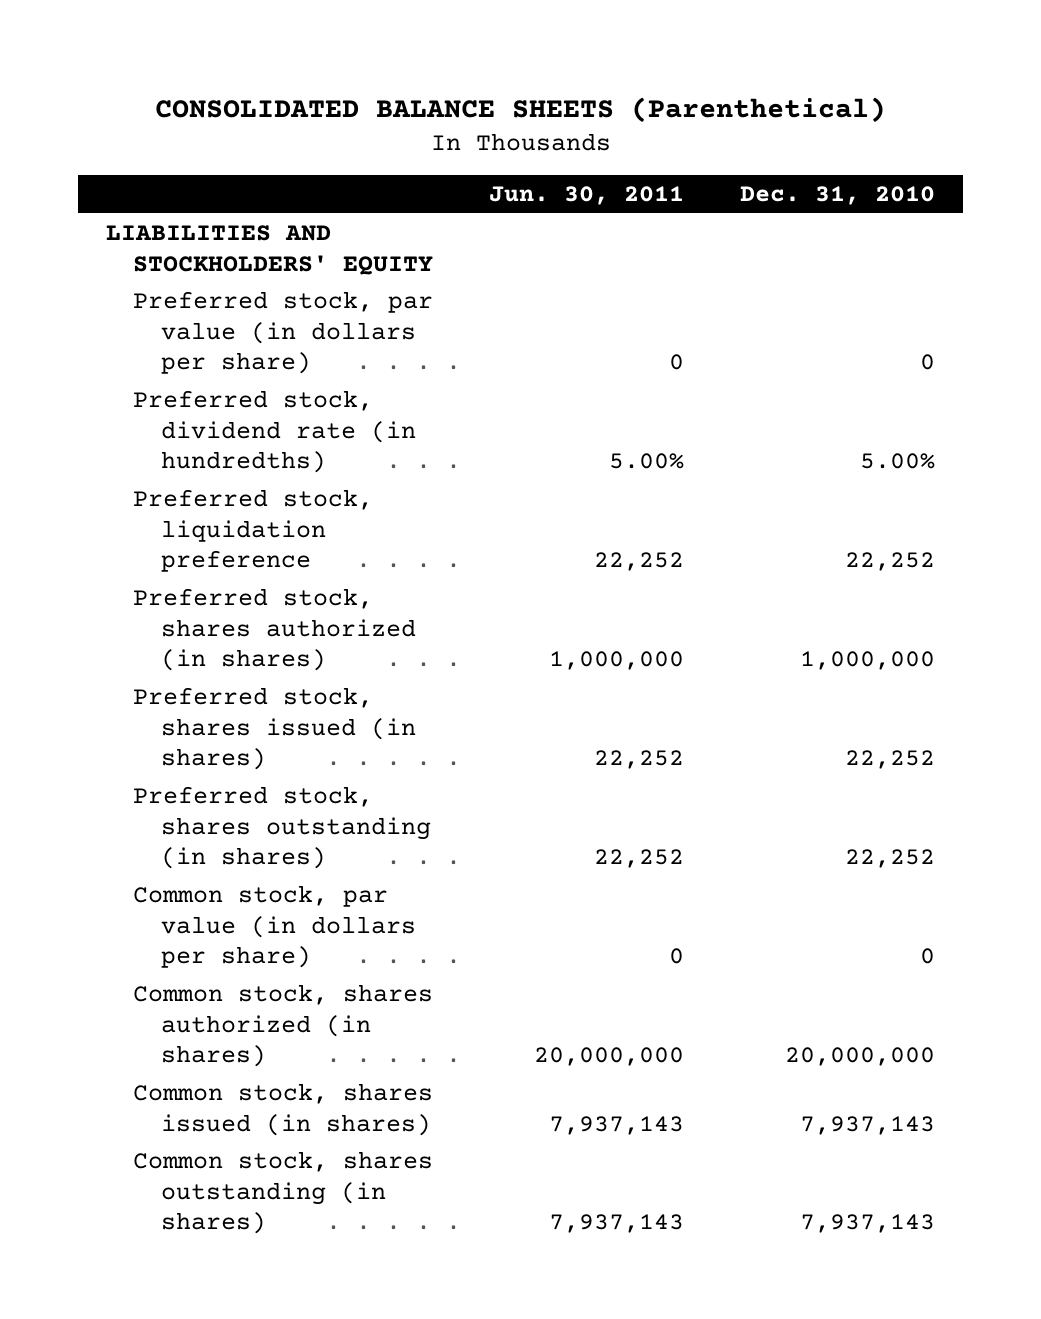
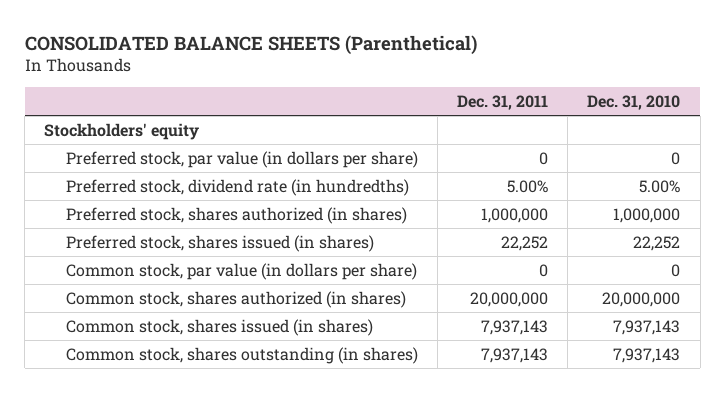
- | Jun. 30, 2011 | Dec. 31, 2010
+ | Dec. 31, 2011 | Dec. 31, 2010
- LIABILITIES AND STOCKHOLDERS' EQUITY
+ Stockholders' equity
- Preferred stock, liquidation preference | 22,252 | 22,252
- Preferred stock, shares outstanding (in shares) | 22,252 | 22,252

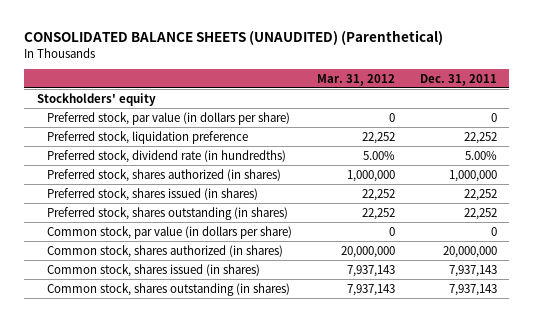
- CONSOLIDATED BALANCE SHEETS (Parenthetical)
+ CONSOLIDATED BALANCE SHEETS (UNAUDITED) (Parenthetical)
- | Dec. 31, 2011 | Dec. 31, 2010
+ | Mar. 31, 2012 | Dec. 31, 2011
+ Preferred stock, liquidation preference | 22,252 | 22,252
+ Preferred stock, shares outstanding (in shares) | 22,252 | 22,252

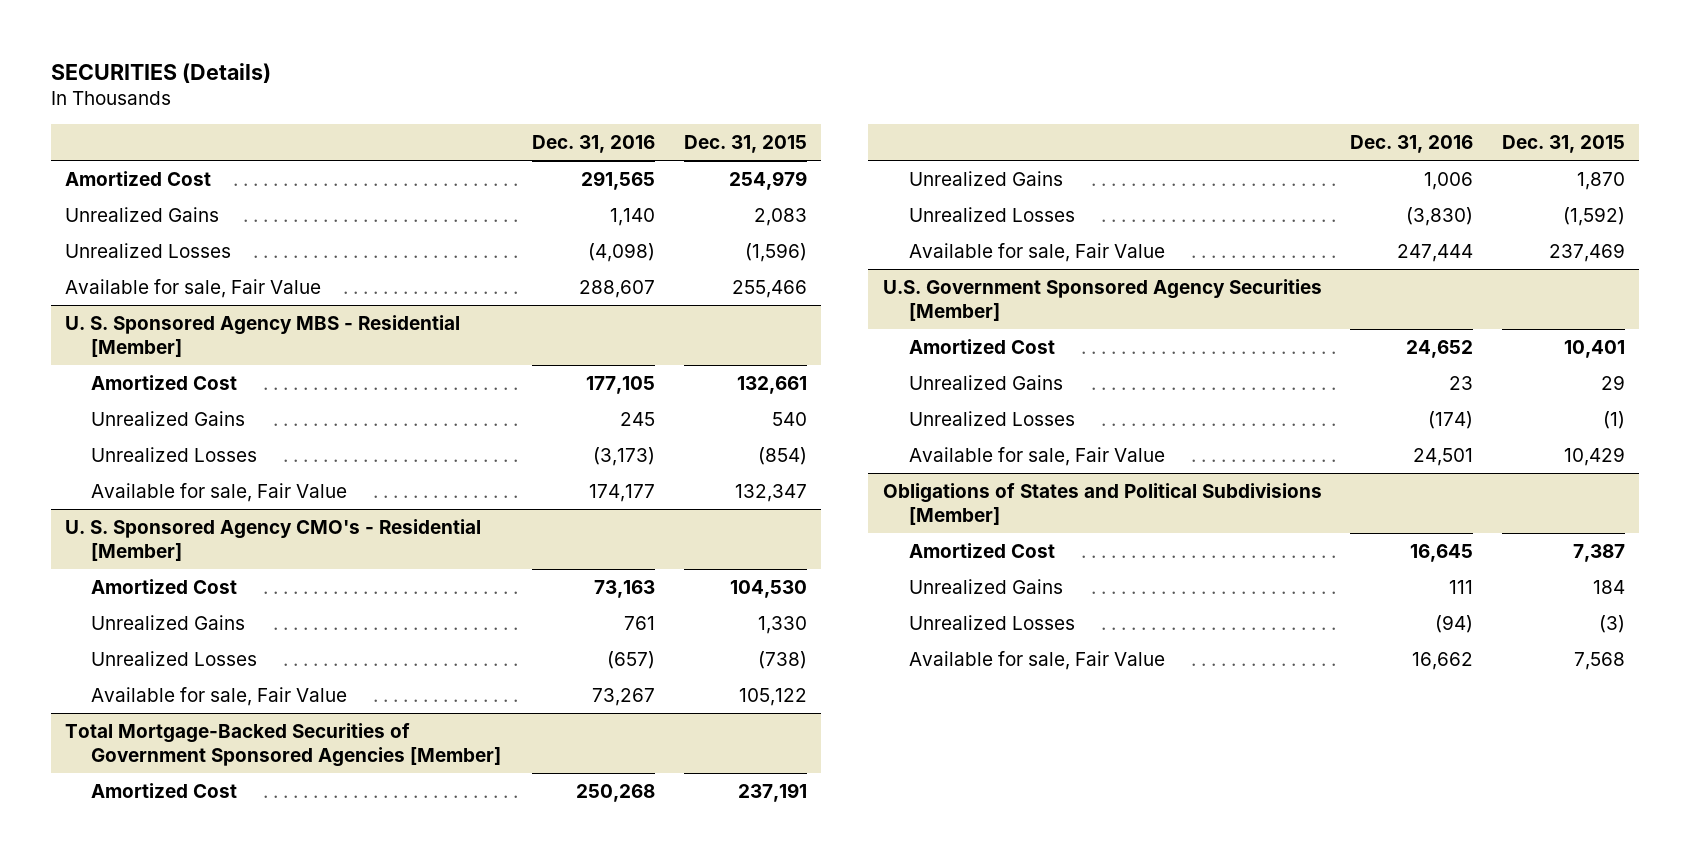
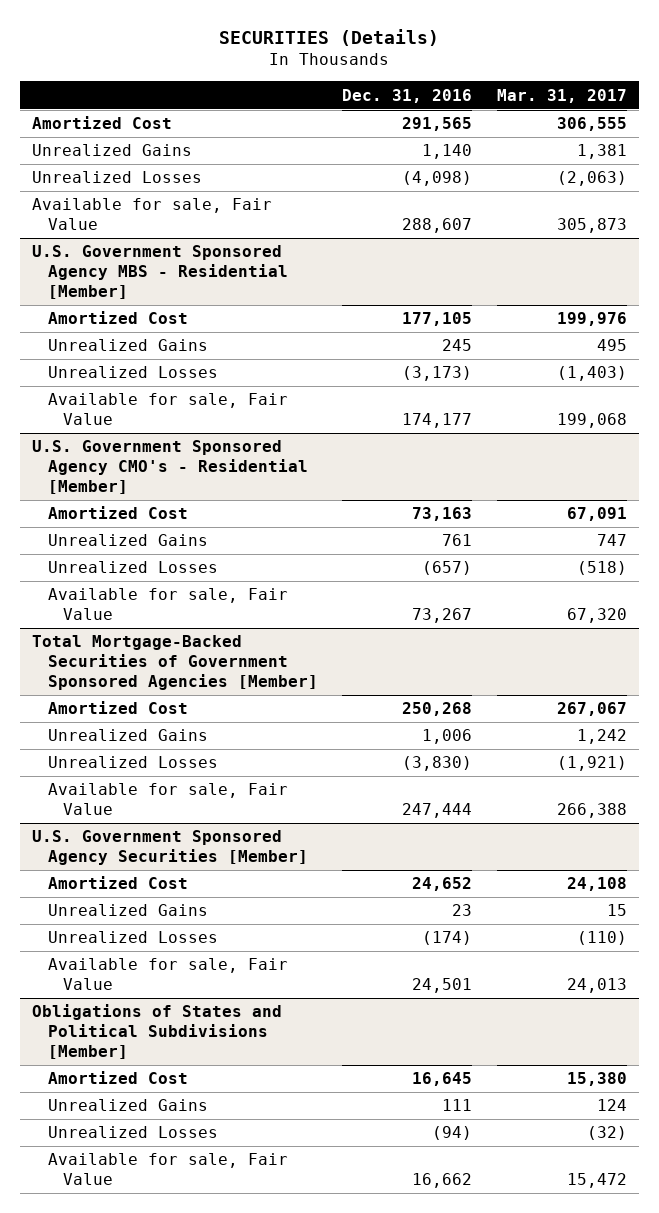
- | Dec. 31, 2016 | Dec. 31, 2015
+ | Dec. 31, 2016 | Mar. 31, 2017
- U. S. Sponsored Agency MBS - Residential [Member]
+ U.S. Government Sponsored Agency MBS - Residential [Member]
- U. S. Sponsored Agency CMO's - Residential [Member]
+ U.S. Government Sponsored Agency CMO's - Residential [Member]

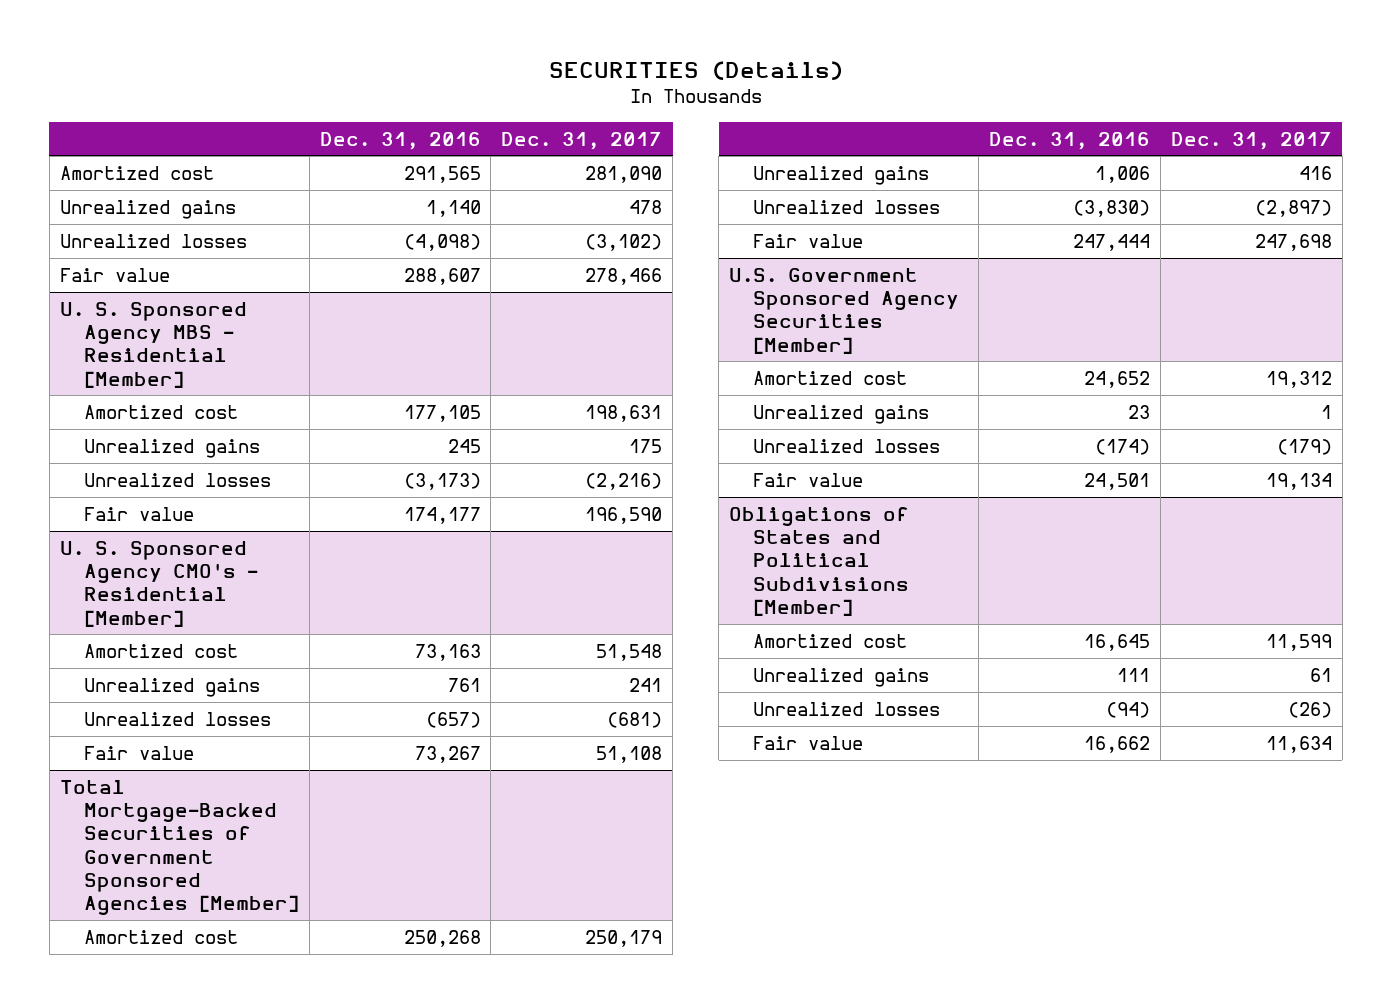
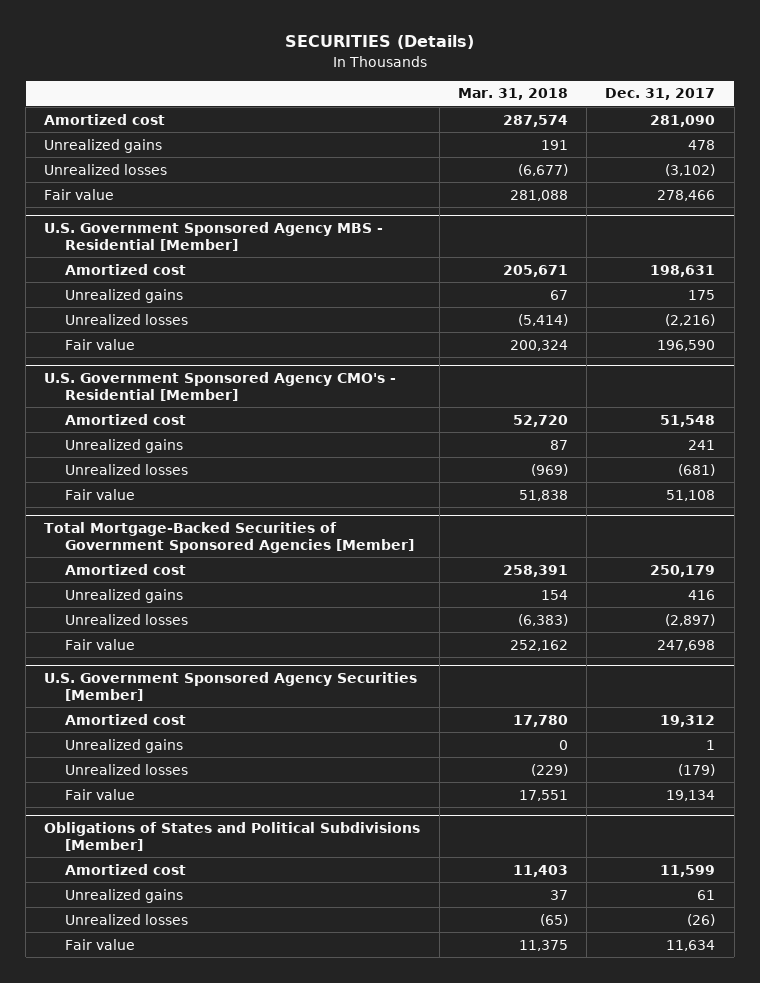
- | Dec. 31, 2016 | Dec. 31, 2017
+ | Mar. 31, 2018 | Dec. 31, 2017
- U. S. Sponsored Agency MBS - Residential [Member]
+ U.S. Government Sponsored Agency MBS - Residential [Member]
- U. S. Sponsored Agency CMO's - Residential [Member]
+ U.S. Government Sponsored Agency CMO's - Residential [Member]

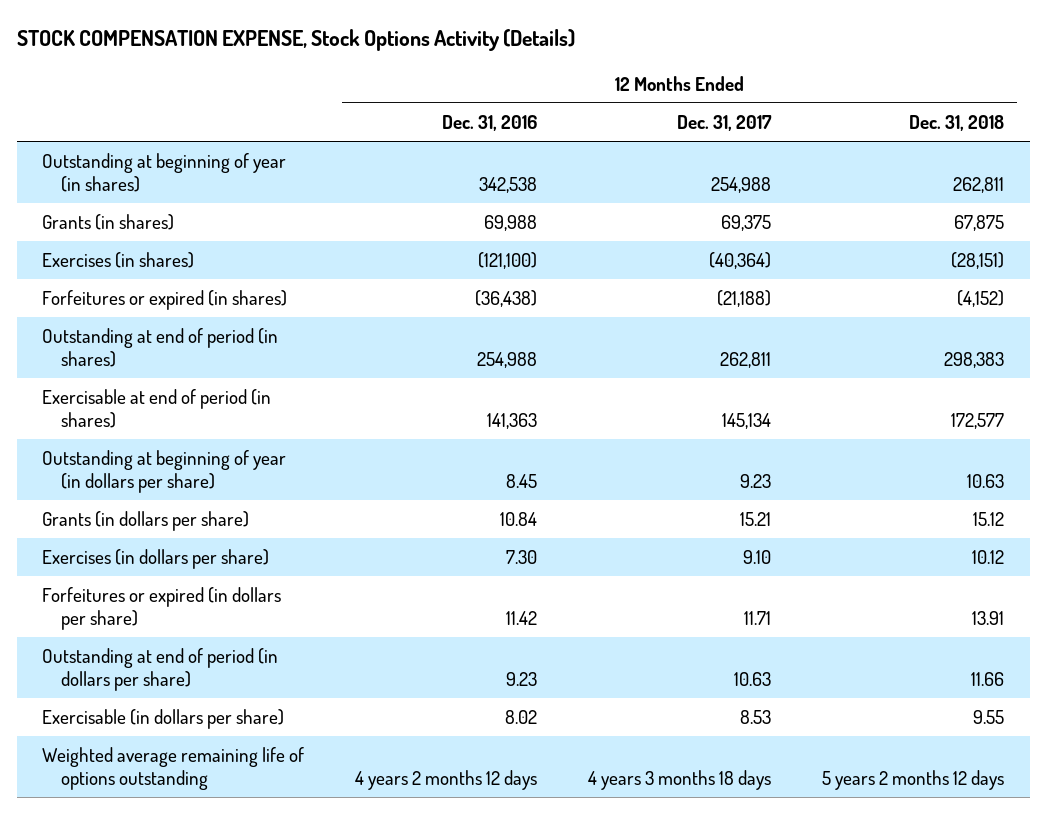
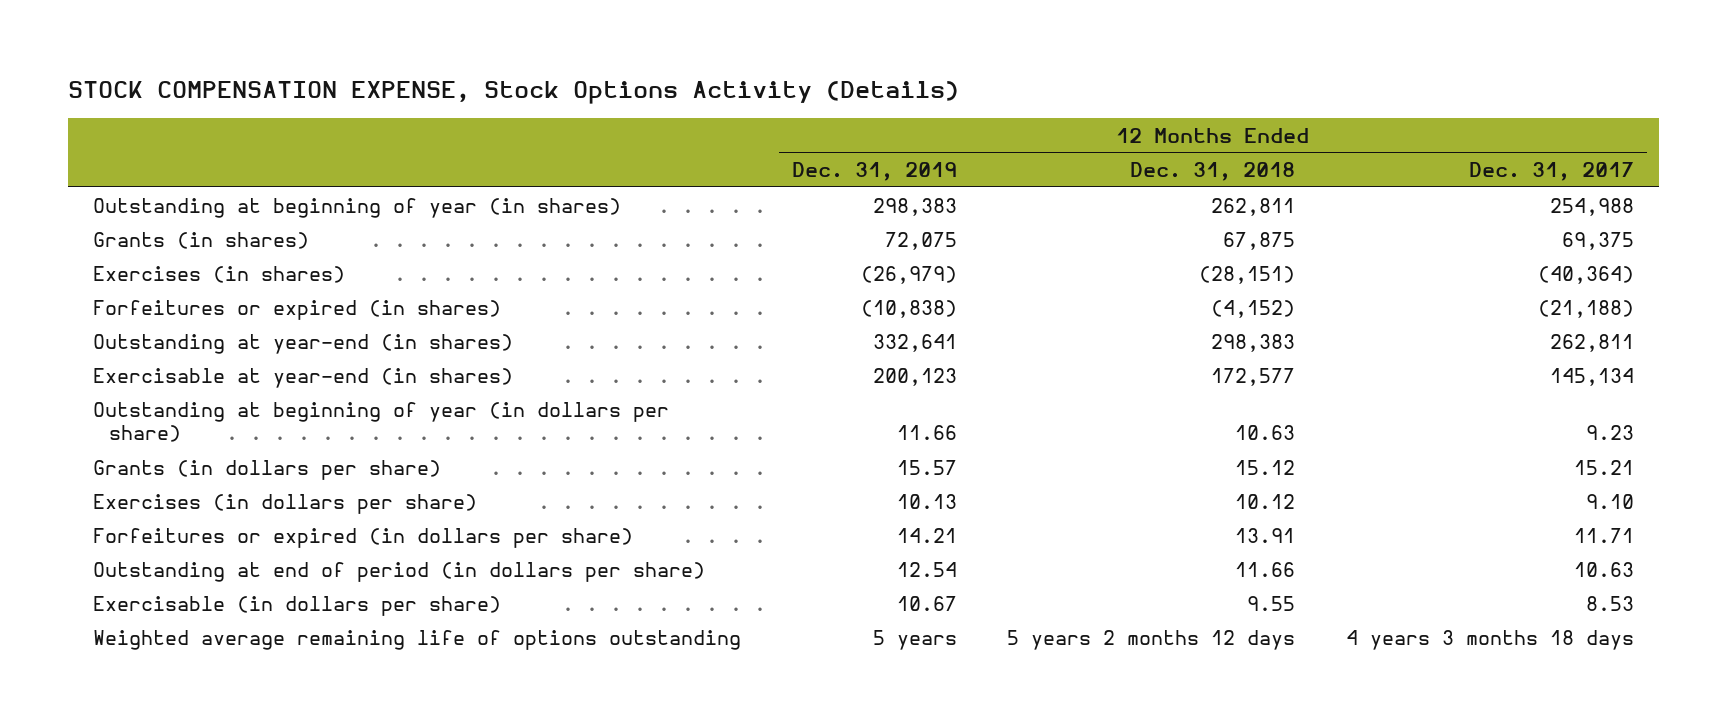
- | 12 Months Ended Dec. 31, 2016 | 12 Months Ended Dec. 31, 2017 | 12 Months Ended Dec. 31, 2018
+ | 12 Months Ended Dec. 31, 2019 | 12 Months Ended Dec. 31, 2018 | 12 Months Ended Dec. 31, 2017
- Outstanding at end of period (in shares) | 254,988 | 262,811 | 298,383
- Exercisable at end of period (in shares) | 141,363 | 145,134 | 172,577
+ Outstanding at year-end (in shares) | 332,641 | 298,383 | 262,811
+ Exercisable at year-end (in shares) | 200,123 | 172,577 | 145,134

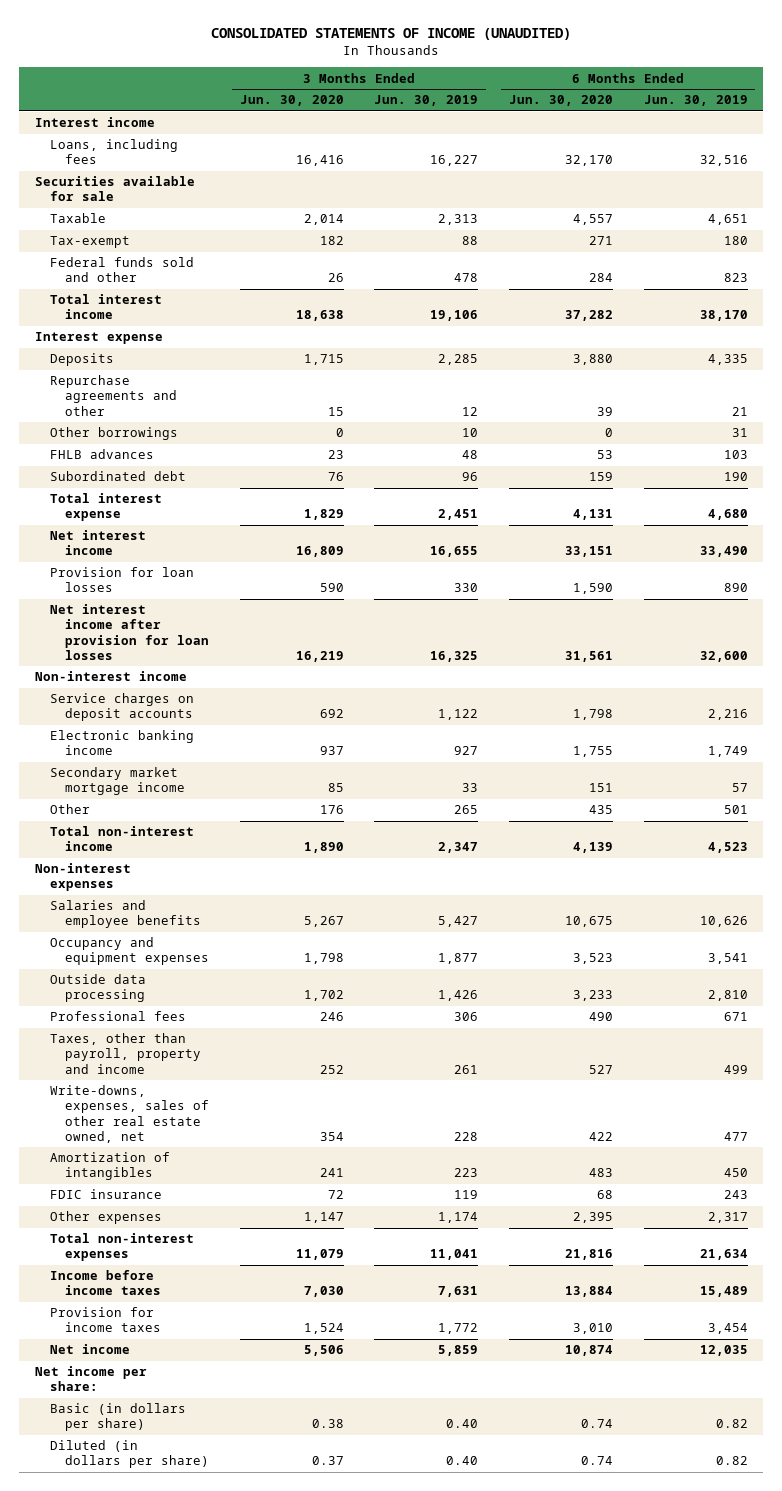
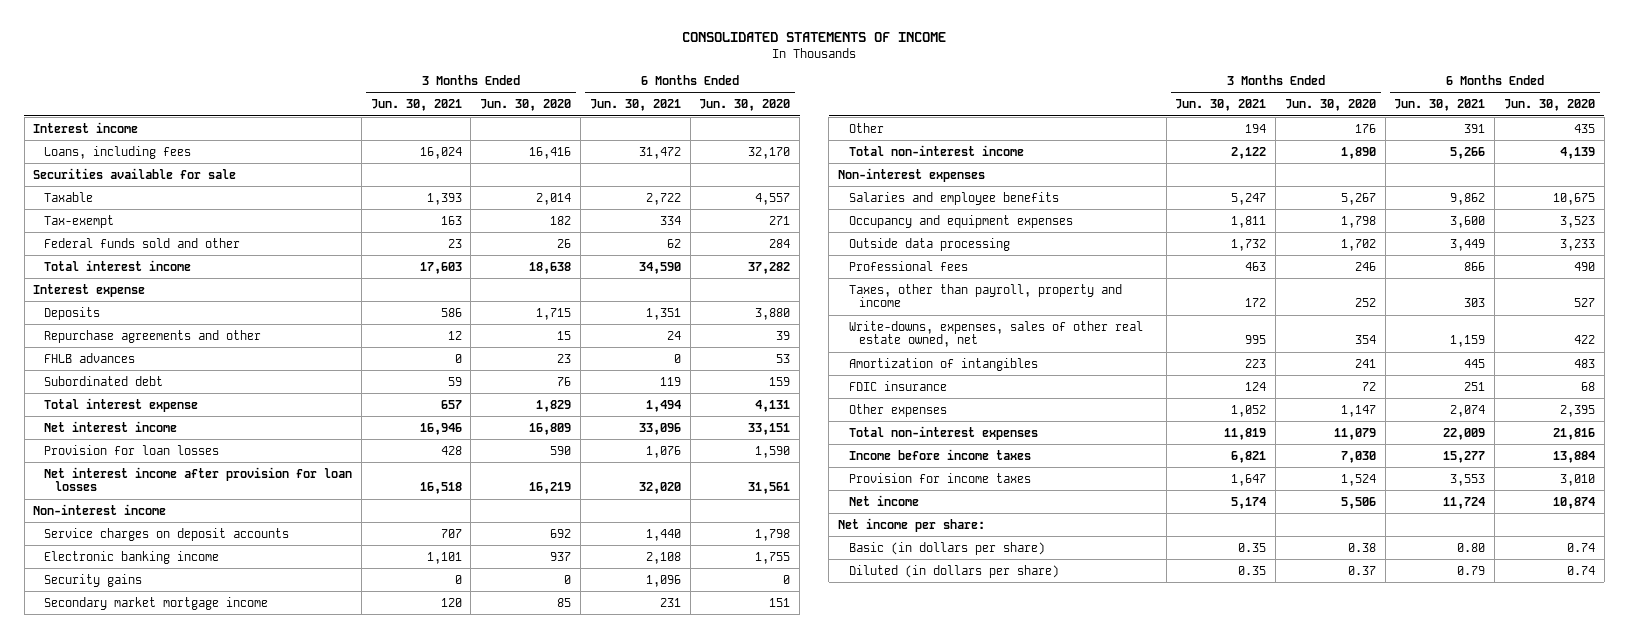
- CONSOLIDATED STATEMENTS OF INCOME (UNAUDITED)
+ CONSOLIDATED STATEMENTS OF INCOME
- | 3 Months Ended Jun. 30, 2020 | 3 Months Ended Jun. 30, 2019 | 6 Months Ended Jun. 30, 2020 | 6 Months Ended Jun. 30, 2019
+ | 3 Months Ended Jun. 30, 2021 | 3 Months Ended Jun. 30, 2020 | 6 Months Ended Jun. 30, 2021 | 6 Months Ended Jun. 30, 2020
- Other borrowings | 0 | 10 | 0 | 31
+ Security gains | 0 | 0 | 1,096 | 0

